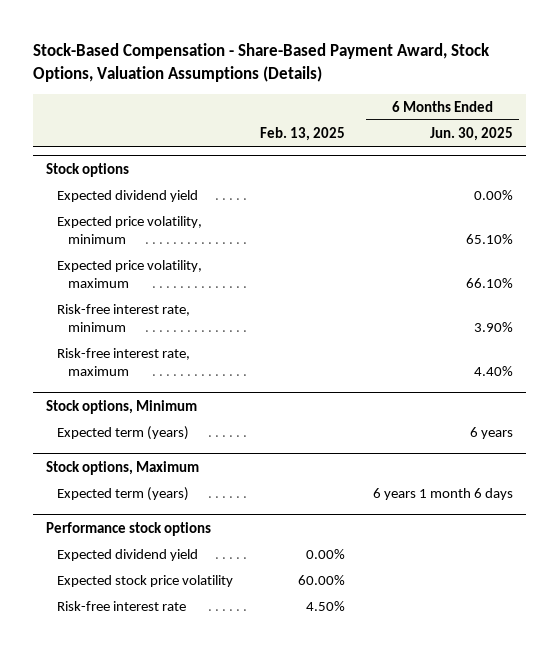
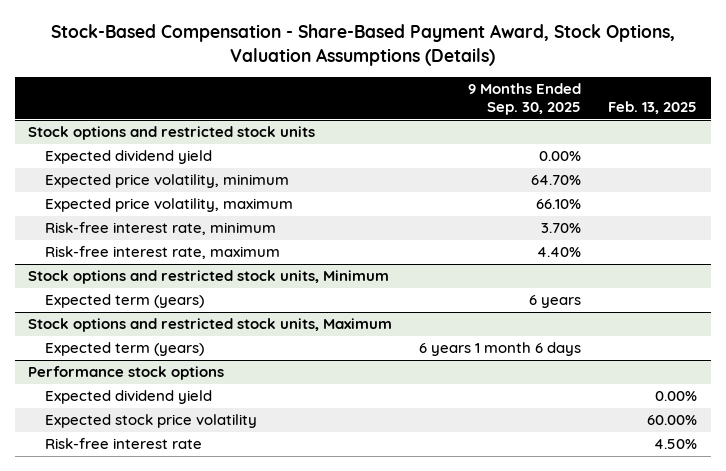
- | Feb. 13, 2025 | 6 Months Ended Jun. 30, 2025
+ | 9 Months Ended Sep. 30, 2025 | Feb. 13, 2025
- Stock options
+ Stock options and restricted stock units
- Stock options, Minimum
+ Stock options and restricted stock units, Minimum
- Stock options, Maximum
+ Stock options and restricted stock units, Maximum

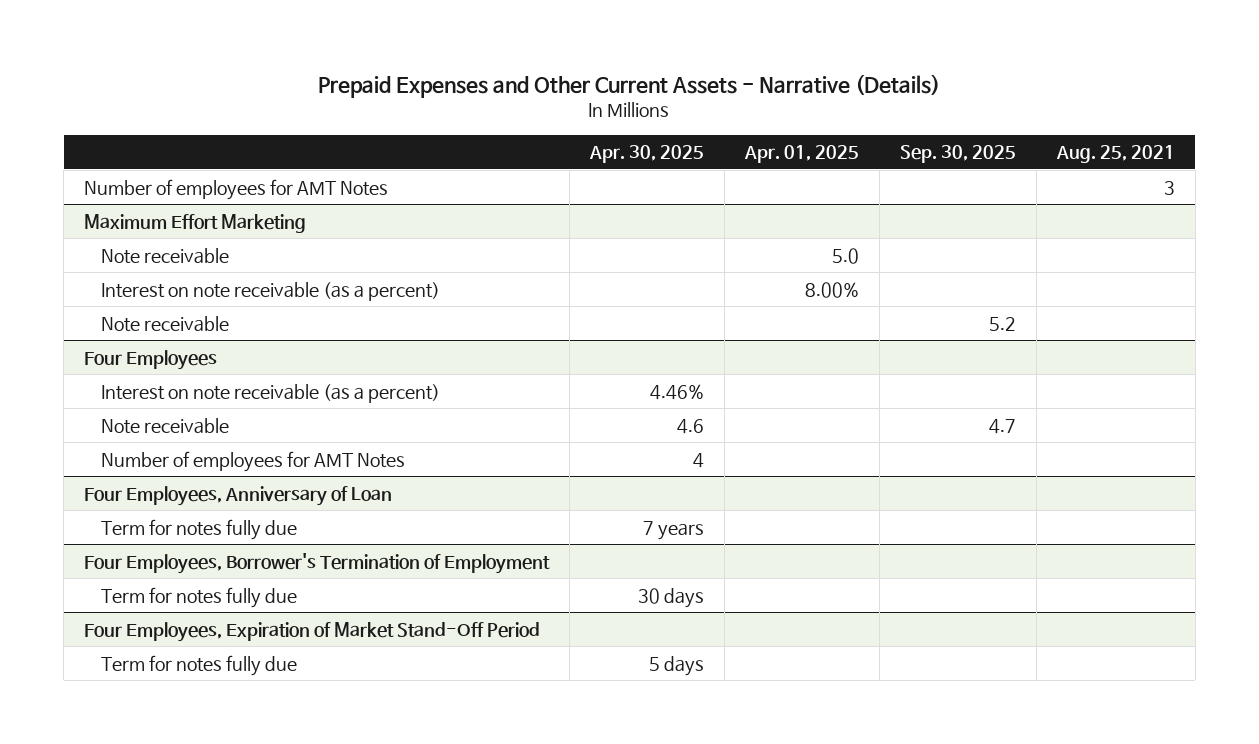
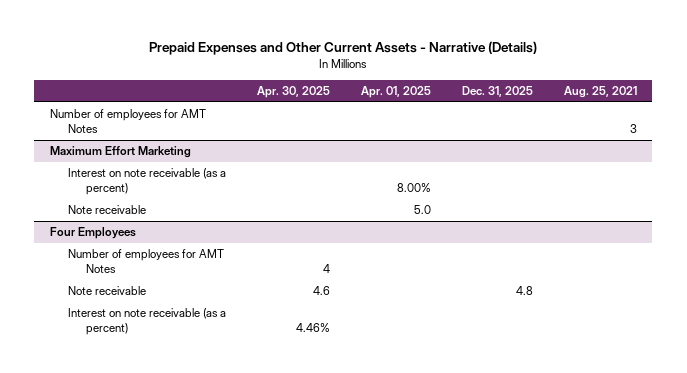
- | Apr. 30, 2025 | Apr. 01, 2025 | Sep. 30, 2025 | Aug. 25, 2021
+ | Apr. 30, 2025 | Apr. 01, 2025 | Dec. 31, 2025 | Aug. 25, 2021
@ Maximum Effort Marketing
- Note receivable | | | 5.2 |
moved down: Note receivable | | 5.0 | |
- Four Employees, Anniversary of Loan
- Term for notes fully due | 7 years | | |
- Four Employees, Borrower's Termination of Employment
- Term for notes fully due | 30 days | | |
- Four Employees, Expiration of Market Stand-Off Period
- Term for notes fully due | 5 days | | |
@ Four Employees
moved down: Note receivable | 4.6 | | 4.8 |
moved down: Interest on note receivable (as a percent) | 4.46% | | |

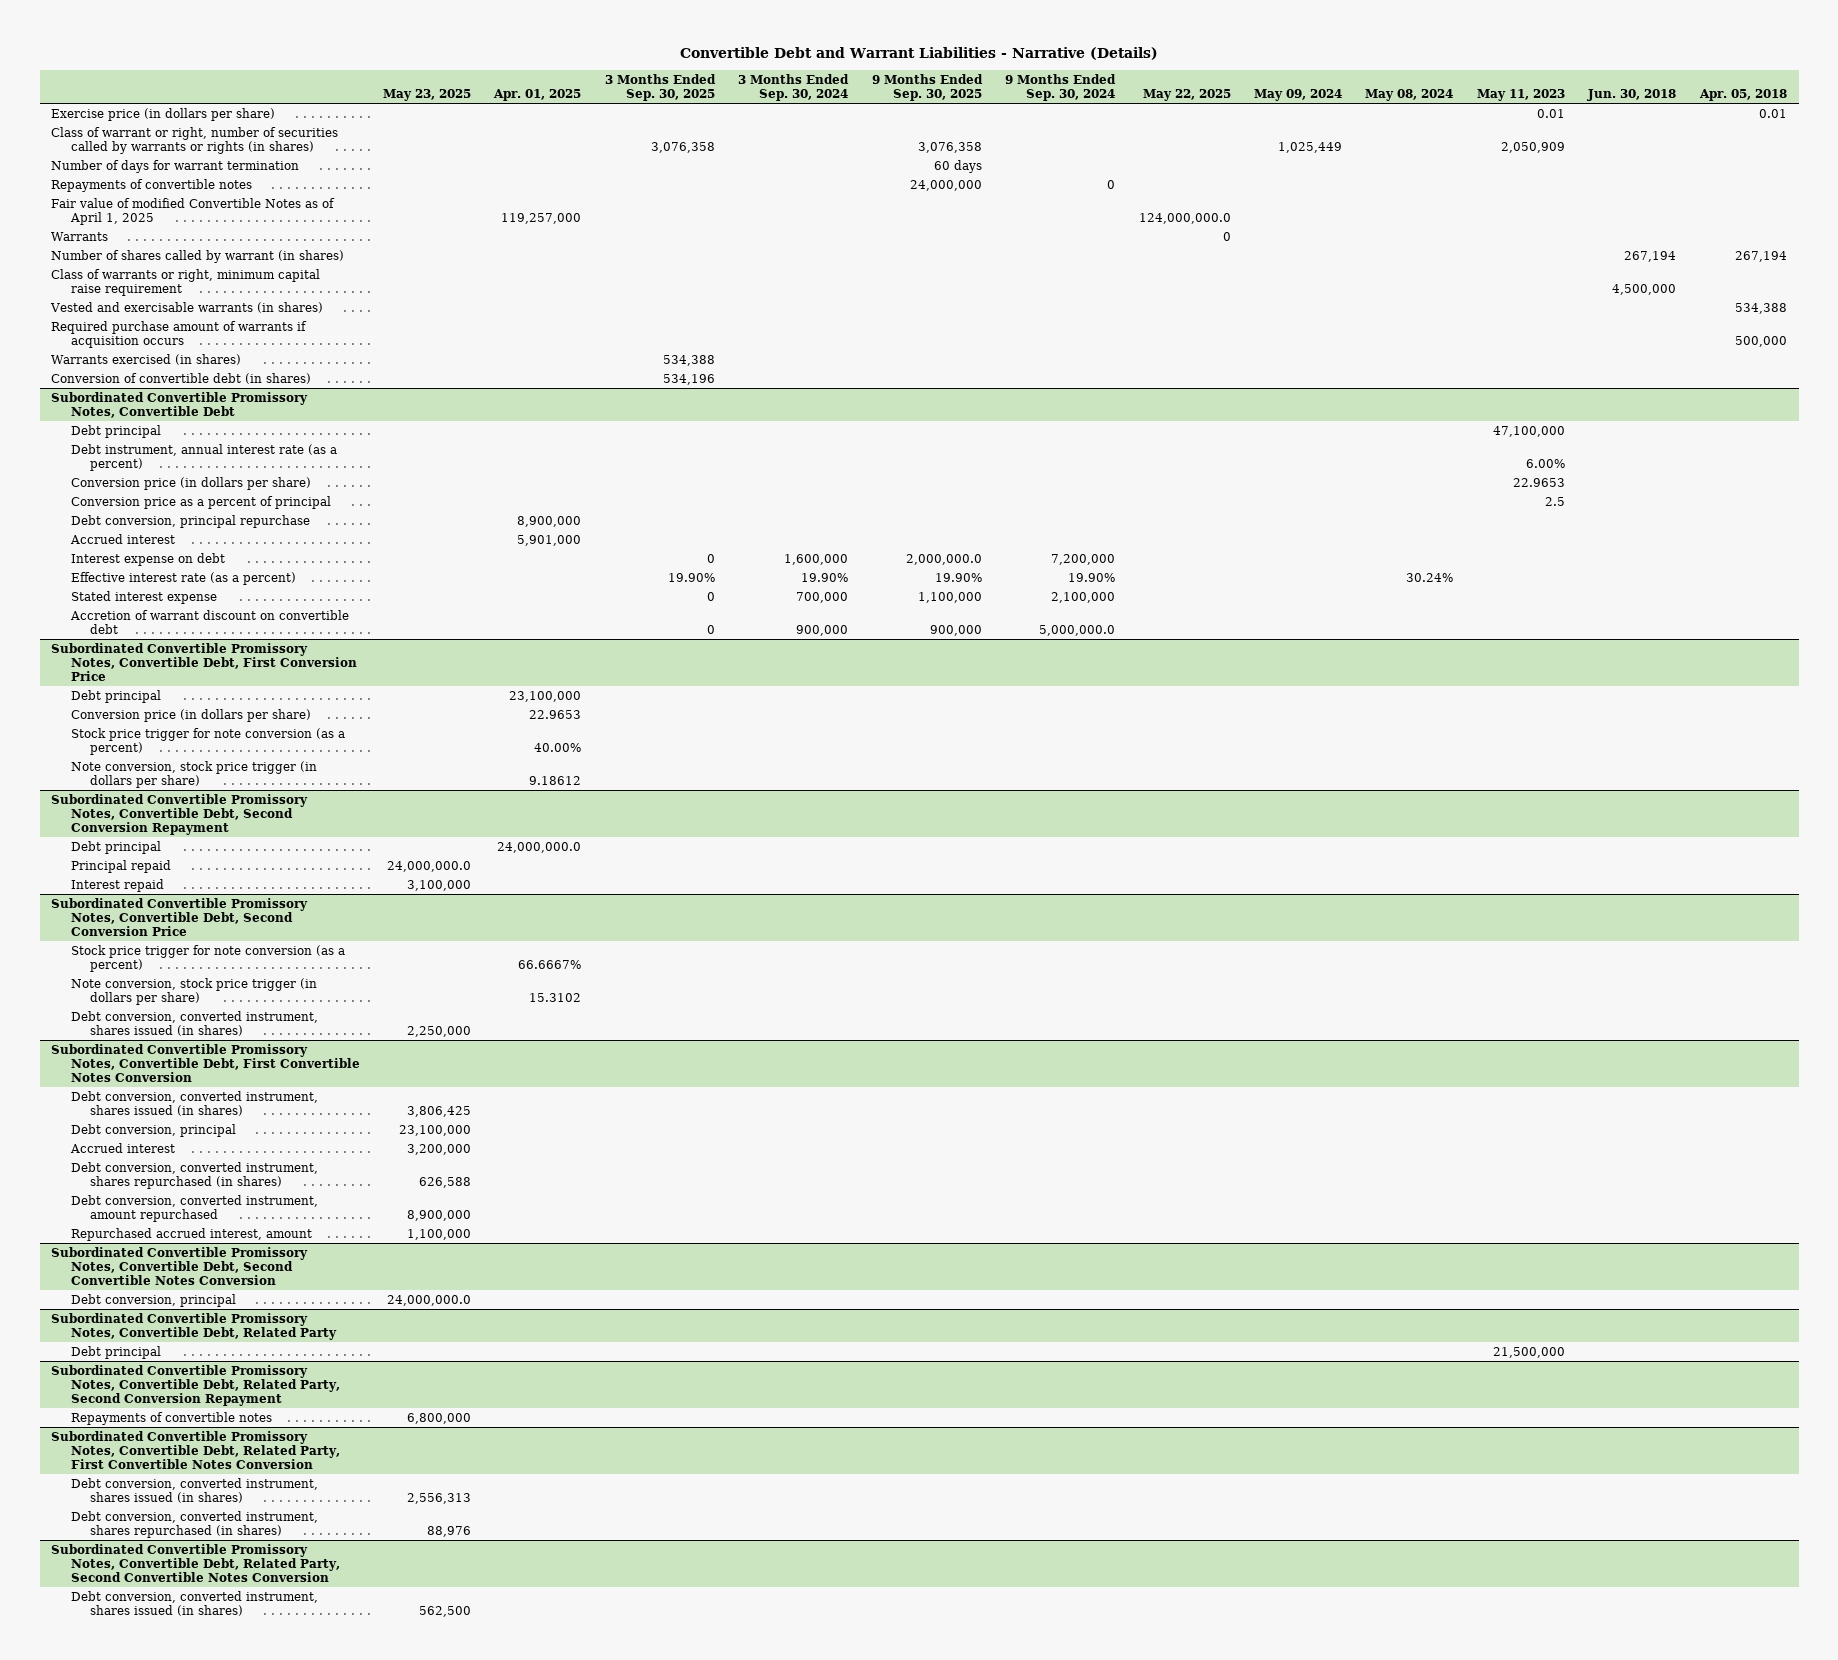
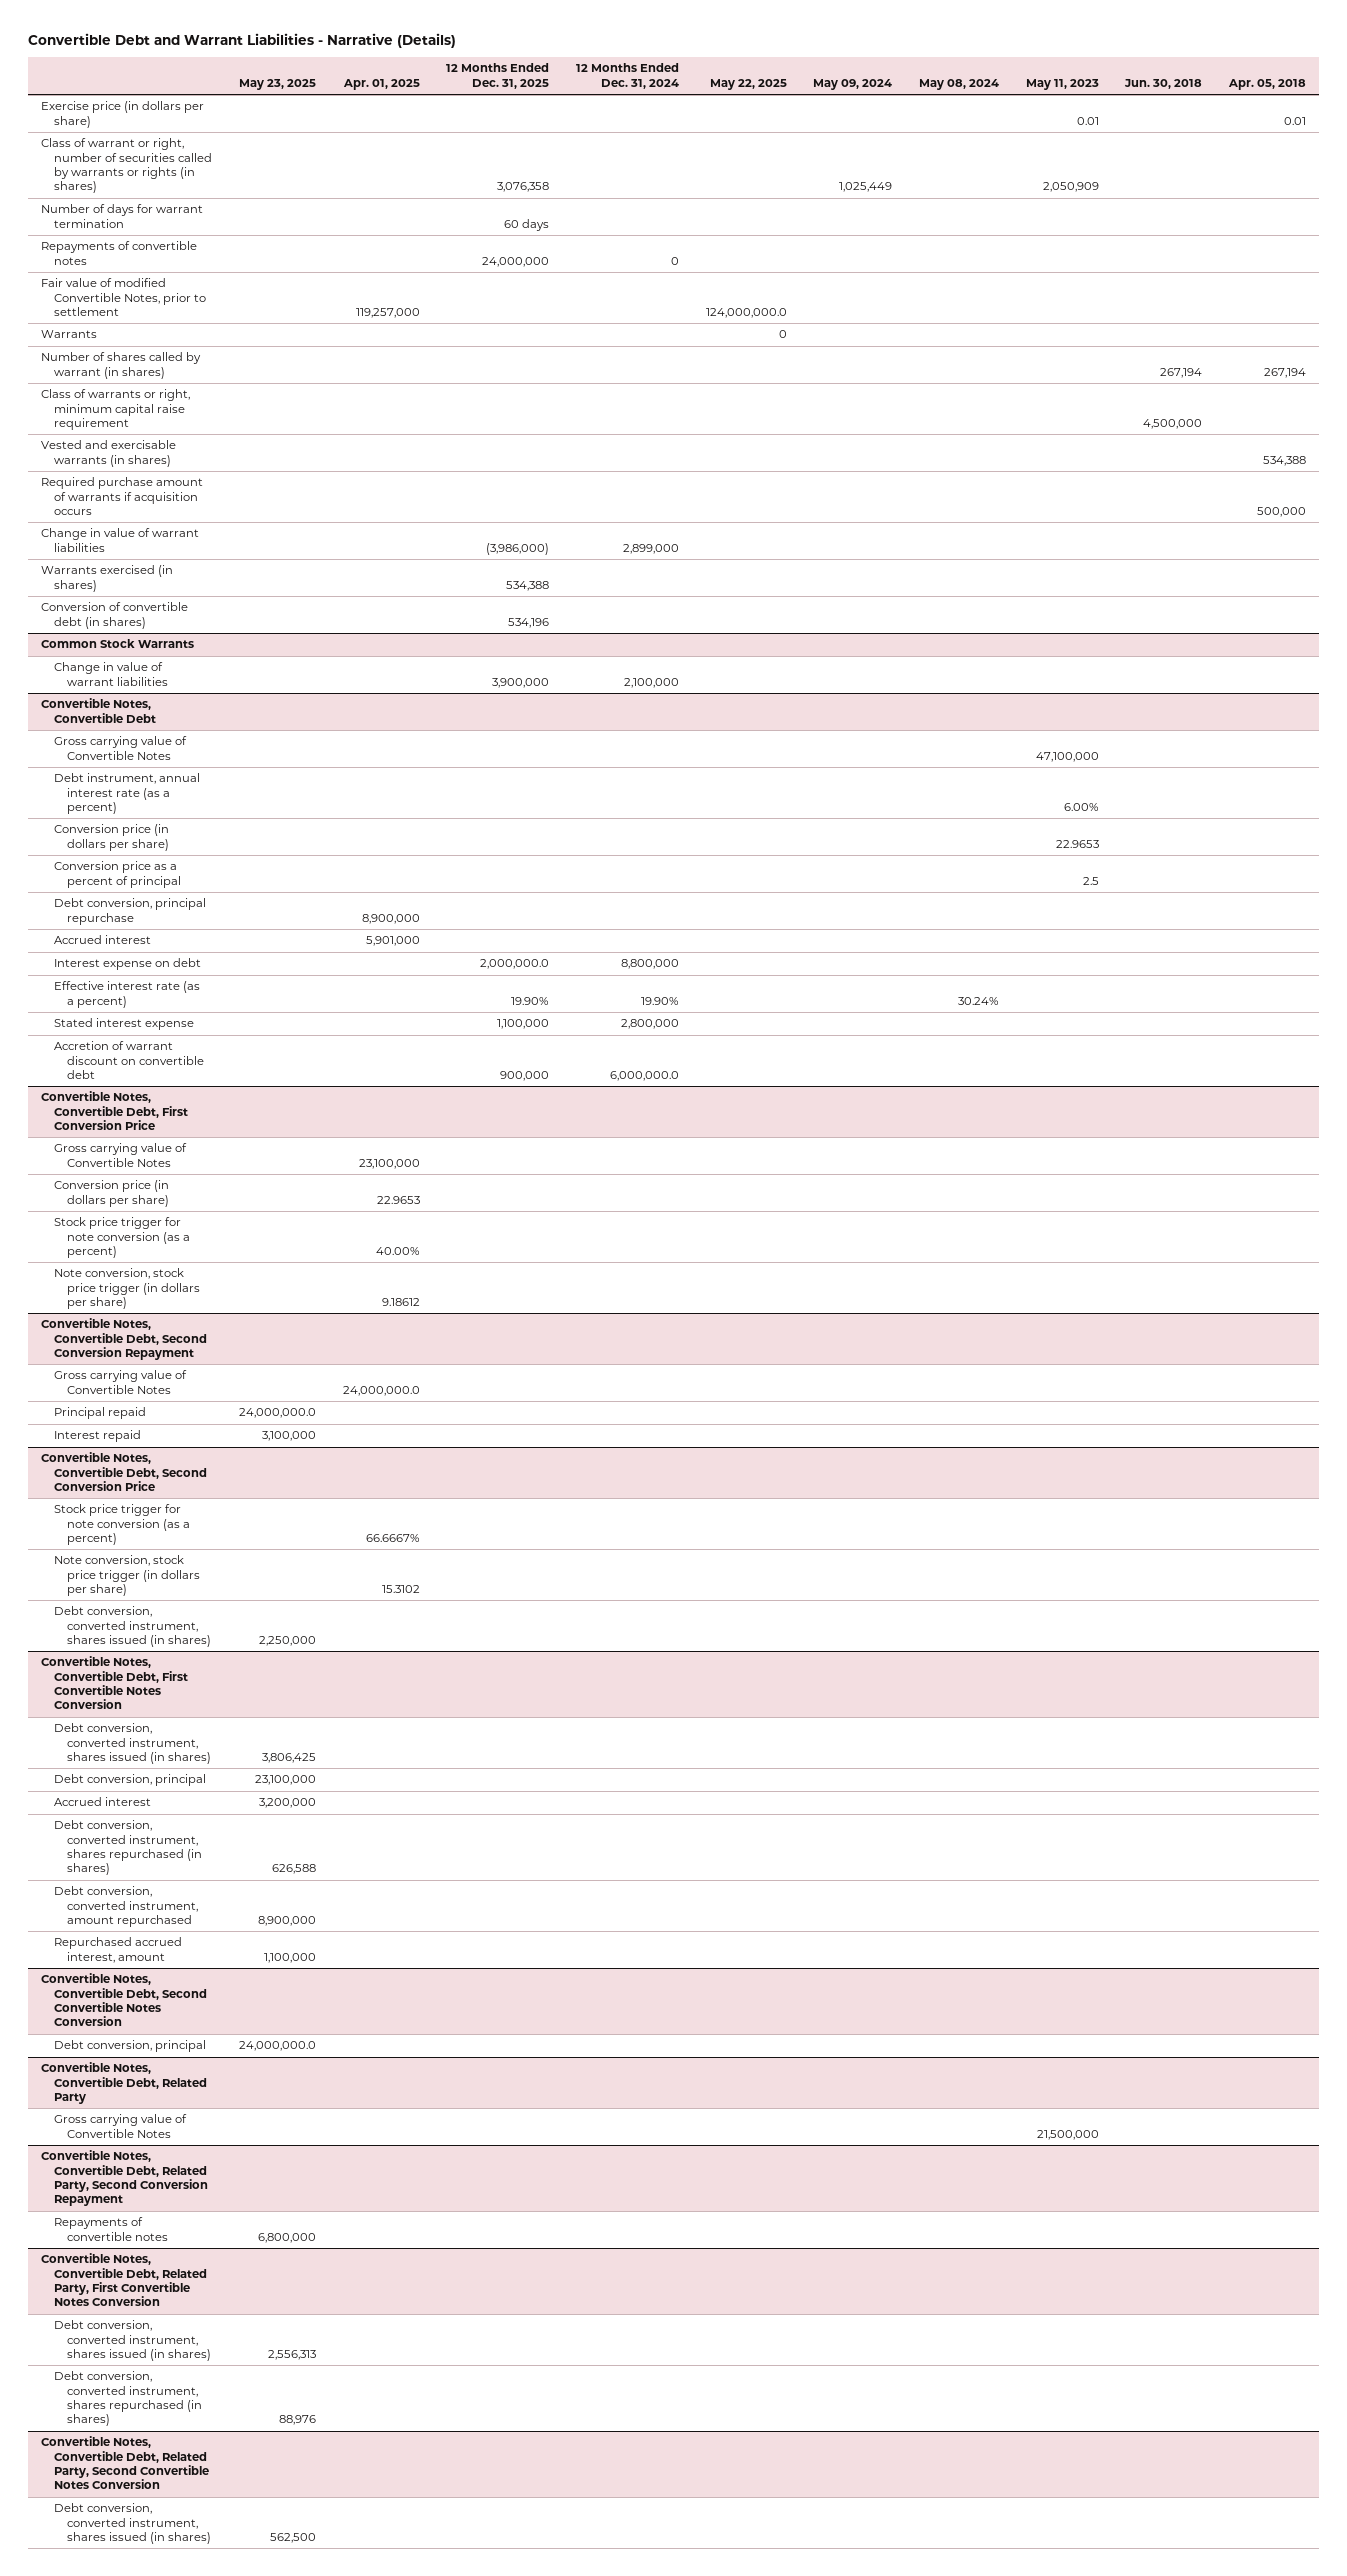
- | May 23, 2025 | Apr. 01, 2025 | 3 Months Ended Sep. 30, 2025 | 3 Months Ended Sep. 30, 2024 | 9 Months Ended Sep. 30, 2025 | 9 Months Ended Sep. 30, 2024 | May 22, 2025 | May 09, 2024 | May 08, 2024 | May 11, 2023 | Jun. 30, 2018 | Apr. 05, 2018
+ | May 23, 2025 | Apr. 01, 2025 | 12 Months Ended Dec. 31, 2025 | 12 Months Ended Dec. 31, 2024 | May 22, 2025 | May 09, 2024 | May 08, 2024 | May 11, 2023 | Jun. 30, 2018 | Apr. 05, 2018
- Fair value of modified Convertible Notes as of April 1, 2025 | | 119,257,000 | | | | | 124,000,000.0 | | | | |
+ Fair value of modified Convertible Notes, prior to settlement | | 119,257,000 | | | 124,000,000.0 | | | | |
+ Change in value of warrant liabilities | | | (3,986,000) | 2,899,000 | | | | | |
- Subordinated Convertible Promissory Notes, Convertible Debt
- Debt principal | | | | | | | | | | 47,100,000 | |
+ Common Stock Warrants
+ Change in value of warrant liabilities | | | 3,900,000 | 2,100,000 | | | | | |
+ Convertible Notes, Convertible Debt
+ Gross carrying value of Convertible Notes | | | | | | | | 47,100,000 | |
- Subordinated Convertible Promissory Notes, Convertible Debt, First Conversion Price
- Debt principal | | 23,100,000 | | | | | | | | | |
+ Convertible Notes, Convertible Debt, First Conversion Price
+ Gross carrying value of Convertible Notes | | 23,100,000 | | | | | | | |
- Subordinated Convertible Promissory Notes, Convertible Debt, Second Conversion Repayment
- Debt principal | | 24,000,000.0 | | | | | | | | | |
+ Convertible Notes, Convertible Debt, Second Conversion Repayment
+ Gross carrying value of Convertible Notes | | 24,000,000.0 | | | | | | | |
- Subordinated Convertible Promissory Notes, Convertible Debt, Second Conversion Price
+ Convertible Notes, Convertible Debt, Second Conversion Price
- Subordinated Convertible Promissory Notes, Convertible Debt, First Convertible Notes Conversion
+ Convertible Notes, Convertible Debt, First Convertible Notes Conversion
- Subordinated Convertible Promissory Notes, Convertible Debt, Second Convertible Notes Conversion
+ Convertible Notes, Convertible Debt, Second Convertible Notes Conversion
- Subordinated Convertible Promissory Notes, Convertible Debt, Related Party
- Debt principal | | | | | | | | | | 21,500,000 | |
- Subordinated Convertible Promissory Notes, Convertible Debt, Related Party, Second Conversion Repayment
+ Convertible Notes, Convertible Debt, Related Party
+ Gross carrying value of Convertible Notes | | | | | | | | 21,500,000 | |
+ Convertible Notes, Convertible Debt, Related Party, Second Conversion Repayment
- Subordinated Convertible Promissory Notes, Convertible Debt, Related Party, First Convertible Notes Conversion
+ Convertible Notes, Convertible Debt, Related Party, First Convertible Notes Conversion
- Subordinated Convertible Promissory Notes, Convertible Debt, Related Party, Second Convertible Notes Conversion
+ Convertible Notes, Convertible Debt, Related Party, Second Convertible Notes Conversion

